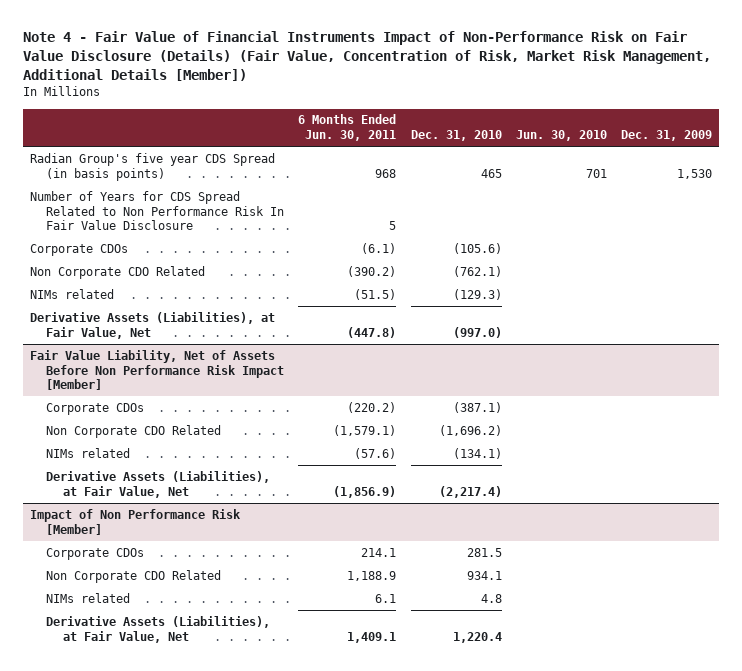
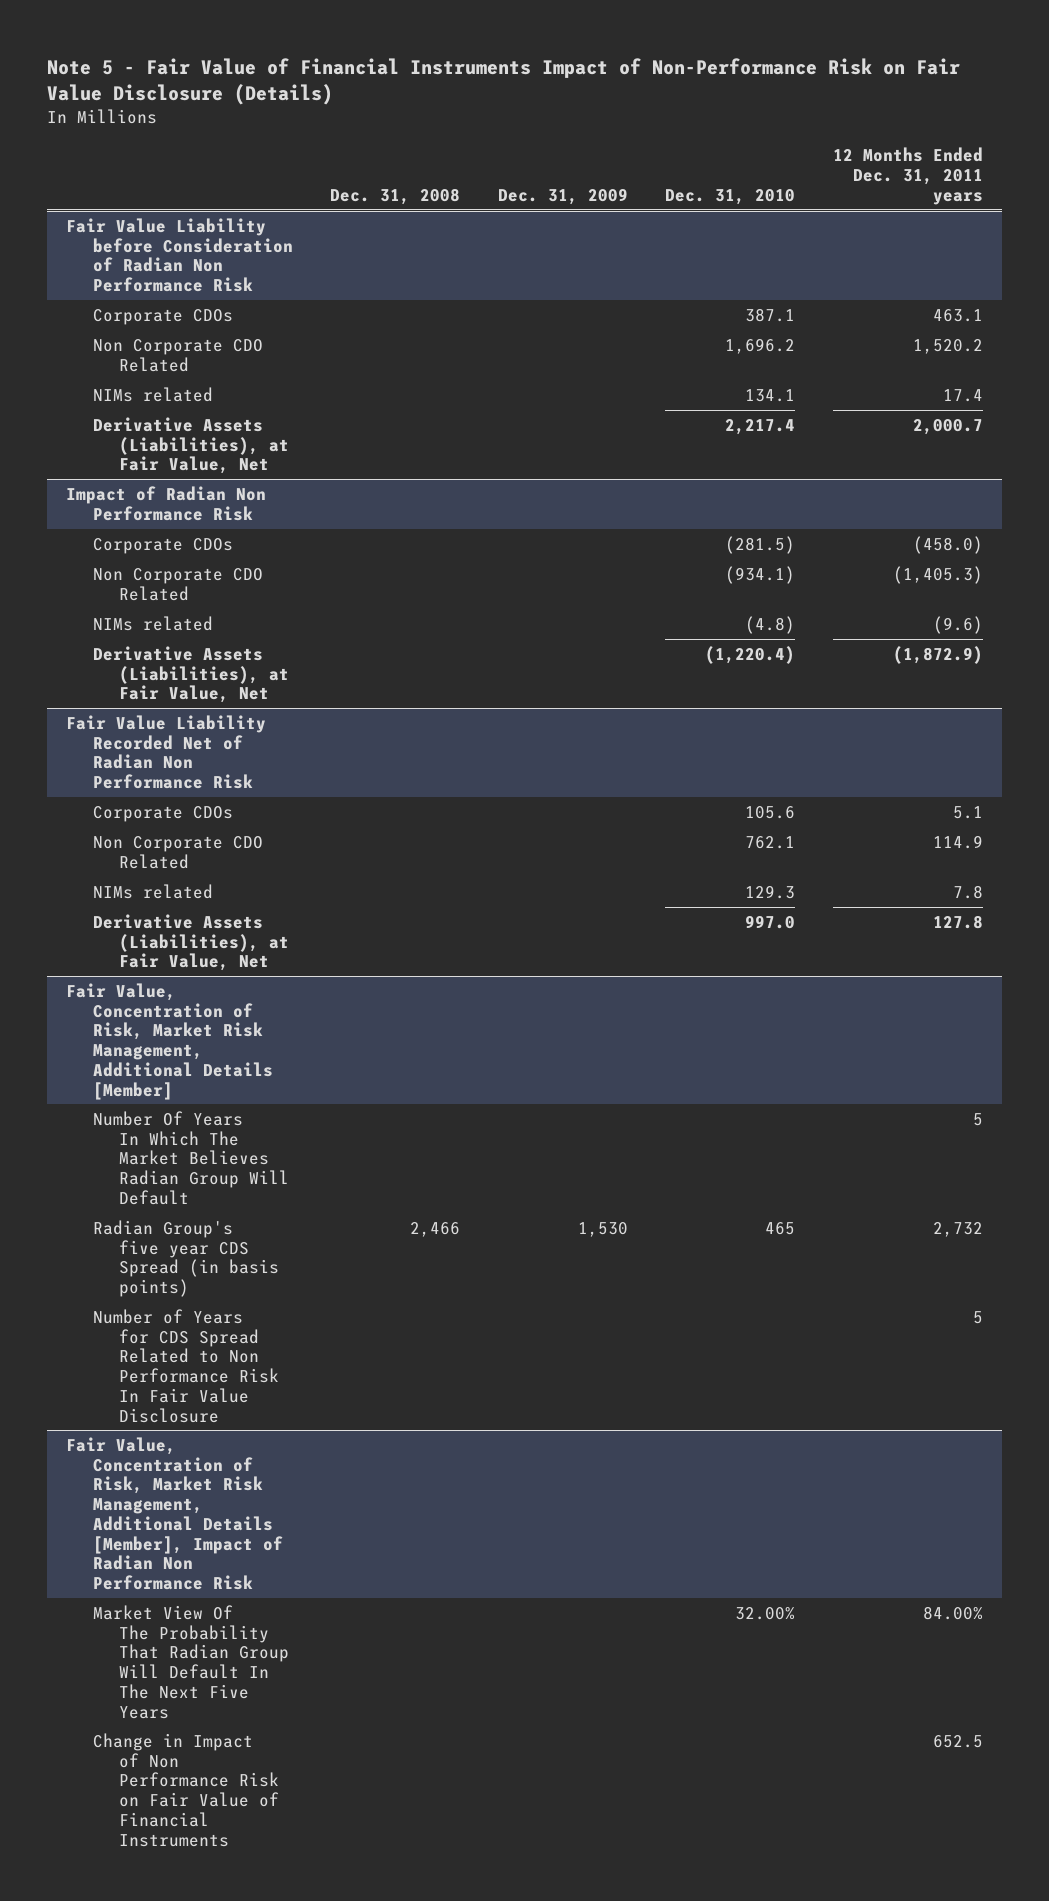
- Note 4 - Fair Value of Financial Instruments Impact of Non-Performance Risk on Fair Value Disclosure (Details) (Fair Value, Concentration of Risk, Market Risk Management, Additional Details [Member])
+ Note 5 - Fair Value of Financial Instruments Impact of Non-Performance Risk on Fair Value Disclosure (Details)
- | 6 Months Ended Jun. 30, 2011 | Dec. 31, 2010 | Jun. 30, 2010 | Dec. 31, 2009
+ | Dec. 31, 2008 | Dec. 31, 2009 | Dec. 31, 2010 | 12 Months Ended Dec. 31, 2011 years
+ Fair Value Liability before Consideration of Radian Non Performance Risk
+ Corporate CDOs | | | 387.1 | 463.1
+ Non Corporate CDO Related | | | 1,696.2 | 1,520.2
+ NIMs related | | | 134.1 | 17.4
+ Derivative Assets (Liabilities), at Fair Value, Net | | | 2,217.4 | 2,000.7
+ Impact of Radian Non Performance Risk
+ Corporate CDOs | | | (281.5) | (458.0)
+ Non Corporate CDO Related | | | (934.1) | (1,405.3)
+ NIMs related | | | (4.8) | (9.6)
+ Derivative Assets (Liabilities), at Fair Value, Net | | | (1,220.4) | (1,872.9)
+ Fair Value Liability Recorded Net of Radian Non Performance Risk
+ Corporate CDOs | | | 105.6 | 5.1
+ Non Corporate CDO Related | | | 762.1 | 114.9
+ NIMs related | | | 129.3 | 7.8
+ Derivative Assets (Liabilities), at Fair Value, Net | | | 997.0 | 127.8
+ Fair Value, Concentration of Risk, Market Risk Management, Additional Details [Member]
+ Number Of Years In Which The Market Believes Radian Group Will Default | | | | 5
- Corporate CDOs | (6.1) | (105.6) | |
- Non Corporate CDO Related | (390.2) | (762.1) | |
- NIMs related | (51.5) | (129.3) | |
- Derivative Assets (Liabilities), at Fair Value, Net | (447.8) | (997.0) | |
- Fair Value Liability, Net of Assets Before Non Performance Risk Impact [Member]
- Corporate CDOs | (220.2) | (387.1) | |
- Non Corporate CDO Related | (1,579.1) | (1,696.2) | |
- NIMs related | (57.6) | (134.1) | |
- Derivative Assets (Liabilities), at Fair Value, Net | (1,856.9) | (2,217.4) | |
- Impact of Non Performance Risk [Member]
- Corporate CDOs | 214.1 | 281.5 | |
- Non Corporate CDO Related | 1,188.9 | 934.1 | |
- NIMs related | 6.1 | 4.8 | |
- Derivative Assets (Liabilities), at Fair Value, Net | 1,409.1 | 1,220.4 | |
+ Fair Value, Concentration of Risk, Market Risk Management, Additional Details [Member], Impact of Radian Non Performance Risk
+ Market View Of The Probability That Radian Group Will Default In The Next Five Years | | | 32.00% | 84.00%
+ Change in Impact of Non Performance Risk on Fair Value of Financial Instruments | | | | 652.5

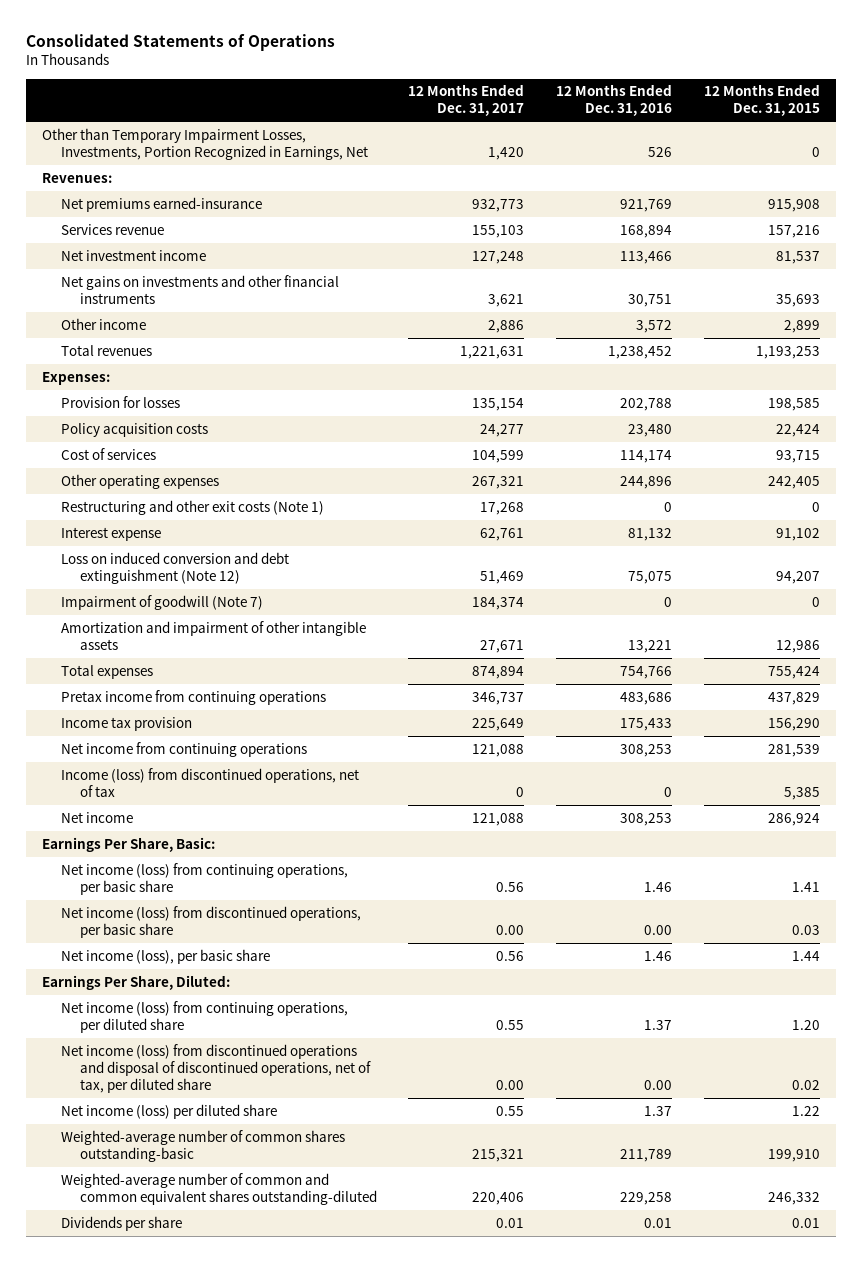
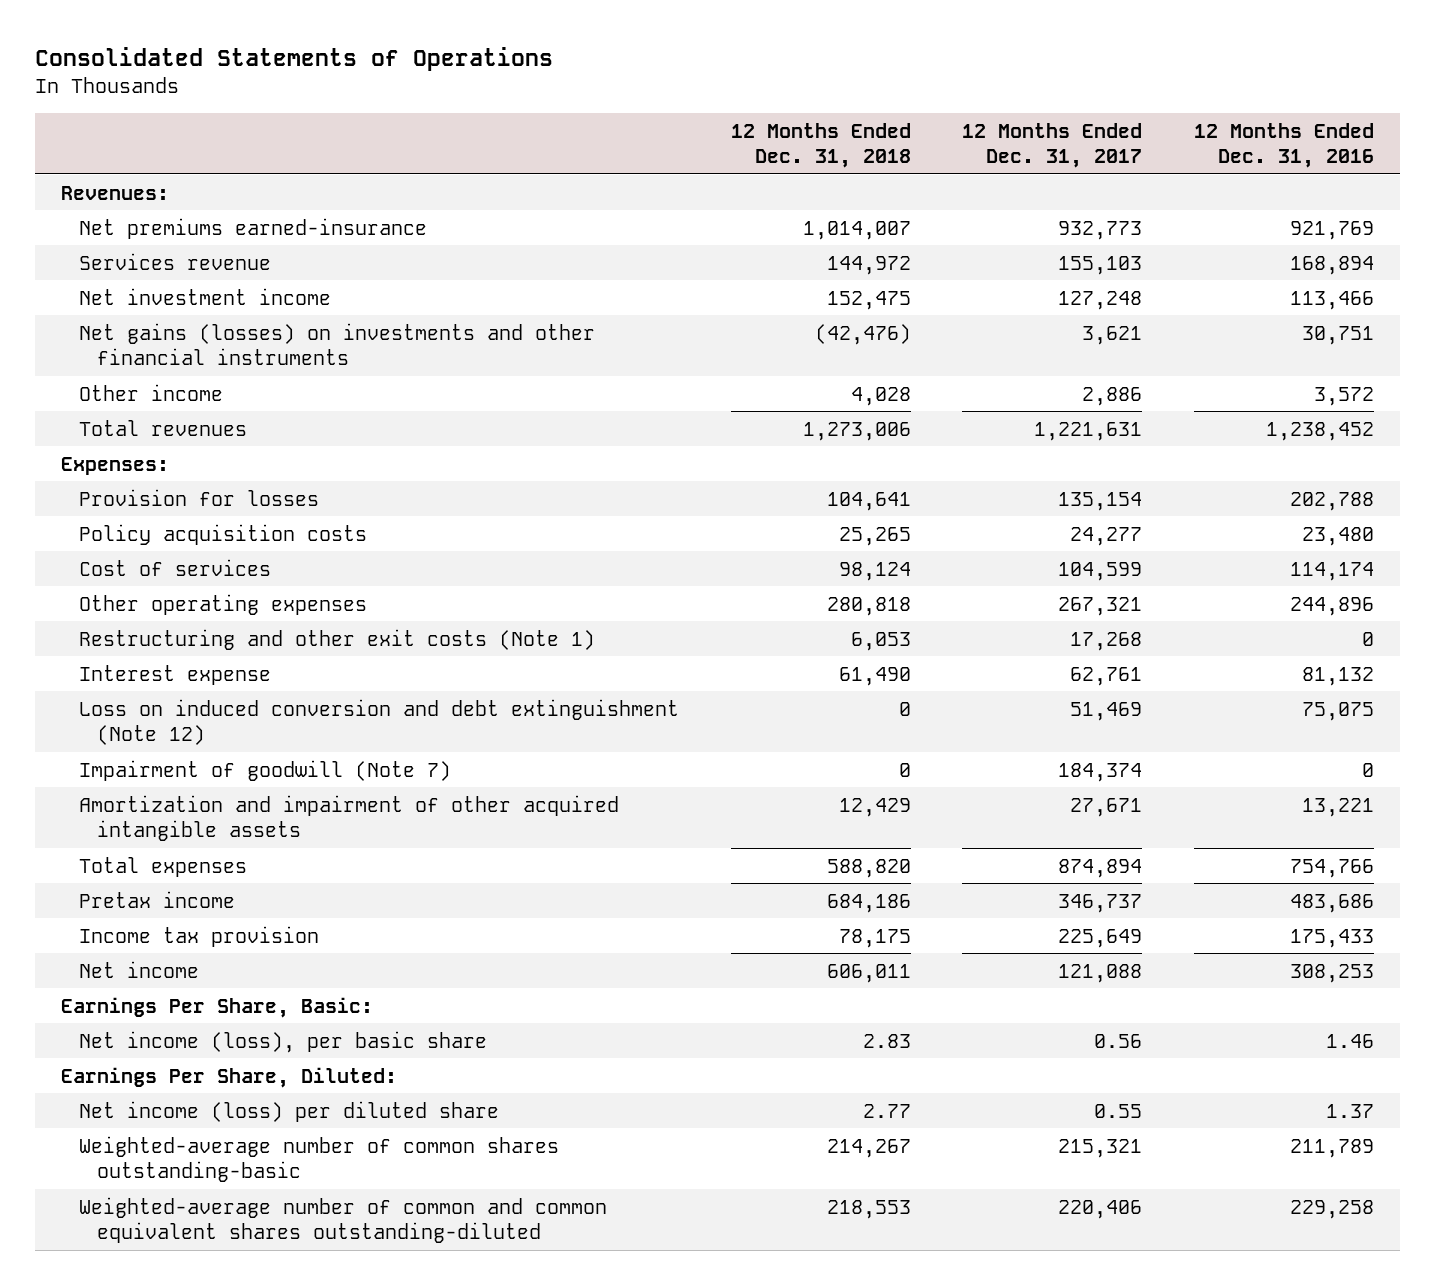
- | 12 Months Ended Dec. 31, 2017 | 12 Months Ended Dec. 31, 2016 | 12 Months Ended Dec. 31, 2015
+ | 12 Months Ended Dec. 31, 2018 | 12 Months Ended Dec. 31, 2017 | 12 Months Ended Dec. 31, 2016
- Other than Temporary Impairment Losses, Investments, Portion Recognized in Earnings, Net | 1,420 | 526 | 0
- Net gains on investments and other financial instruments | 3,621 | 30,751 | 35,693
+ Net gains (losses) on investments and other financial instruments | (42,476) | 3,621 | 30,751
- Amortization and impairment of other intangible assets | 27,671 | 13,221 | 12,986
+ Amortization and impairment of other acquired intangible assets | 12,429 | 27,671 | 13,221
- Pretax income from continuing operations | 346,737 | 483,686 | 437,829
+ Pretax income | 684,186 | 346,737 | 483,686
- Net income from continuing operations | 121,088 | 308,253 | 281,539
- Income (loss) from discontinued operations, net of tax | 0 | 0 | 5,385
- Net income (loss) from continuing operations, per basic share | 0.56 | 1.46 | 1.41
- Net income (loss) from discontinued operations, per basic share | 0.00 | 0.00 | 0.03
- Net income (loss) from continuing operations, per diluted share | 0.55 | 1.37 | 1.20
- Net income (loss) from discontinued operations and disposal of discontinued operations, net of tax, per diluted share | 0.00 | 0.00 | 0.02
- Dividends per share | 0.01 | 0.01 | 0.01

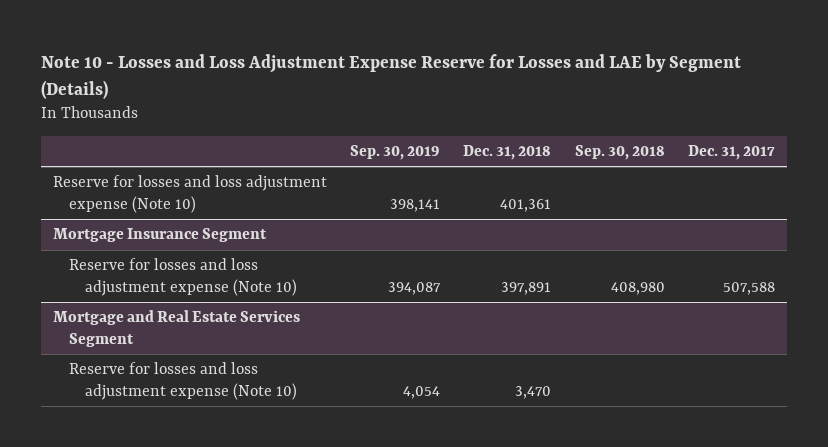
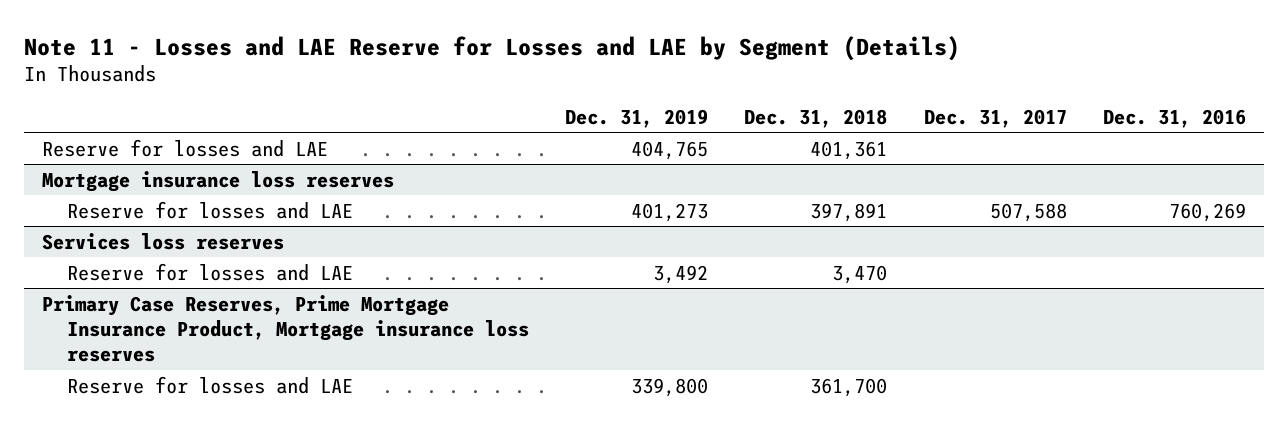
- Note 10 - Losses and Loss Adjustment Expense Reserve for Losses and LAE by Segment (Details)
+ Note 11 - Losses and LAE Reserve for Losses and LAE by Segment (Details)
- | Sep. 30, 2019 | Dec. 31, 2018 | Sep. 30, 2018 | Dec. 31, 2017
+ | Dec. 31, 2019 | Dec. 31, 2018 | Dec. 31, 2017 | Dec. 31, 2016
- Reserve for losses and loss adjustment expense (Note 10) | 398,141 | 401,361 | |
- Mortgage Insurance Segment
- Reserve for losses and loss adjustment expense (Note 10) | 394,087 | 397,891 | 408,980 | 507,588
- Mortgage and Real Estate Services Segment
- Reserve for losses and loss adjustment expense (Note 10) | 4,054 | 3,470 | |
+ Reserve for losses and LAE | 404,765 | 401,361 | |
+ Mortgage insurance loss reserves
+ Reserve for losses and LAE | 401,273 | 397,891 | 507,588 | 760,269
+ Services loss reserves
+ Reserve for losses and LAE | 3,492 | 3,470 | |
+ Primary Case Reserves, Prime Mortgage Insurance Product, Mortgage insurance loss reserves
+ Reserve for losses and LAE | 339,800 | 361,700 | |

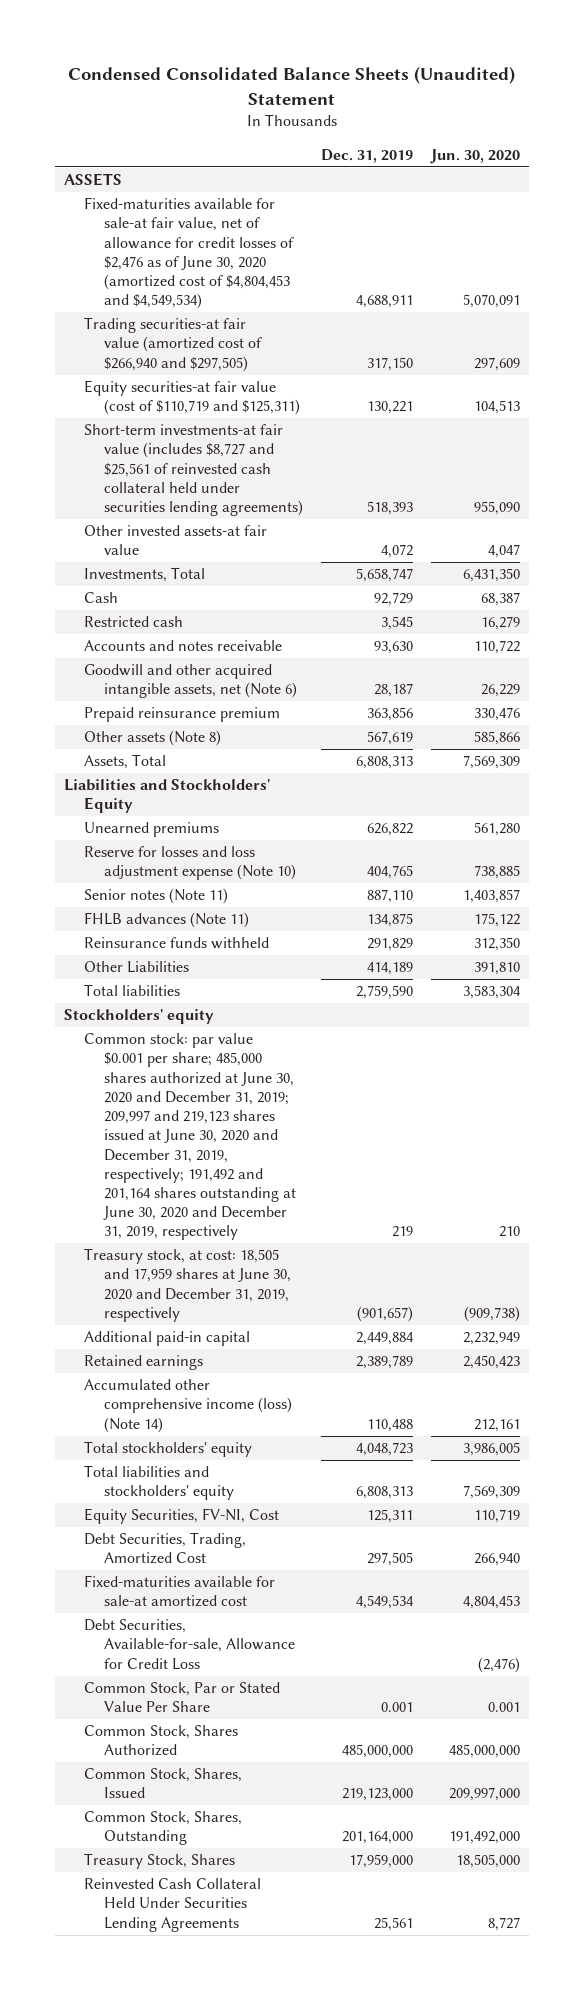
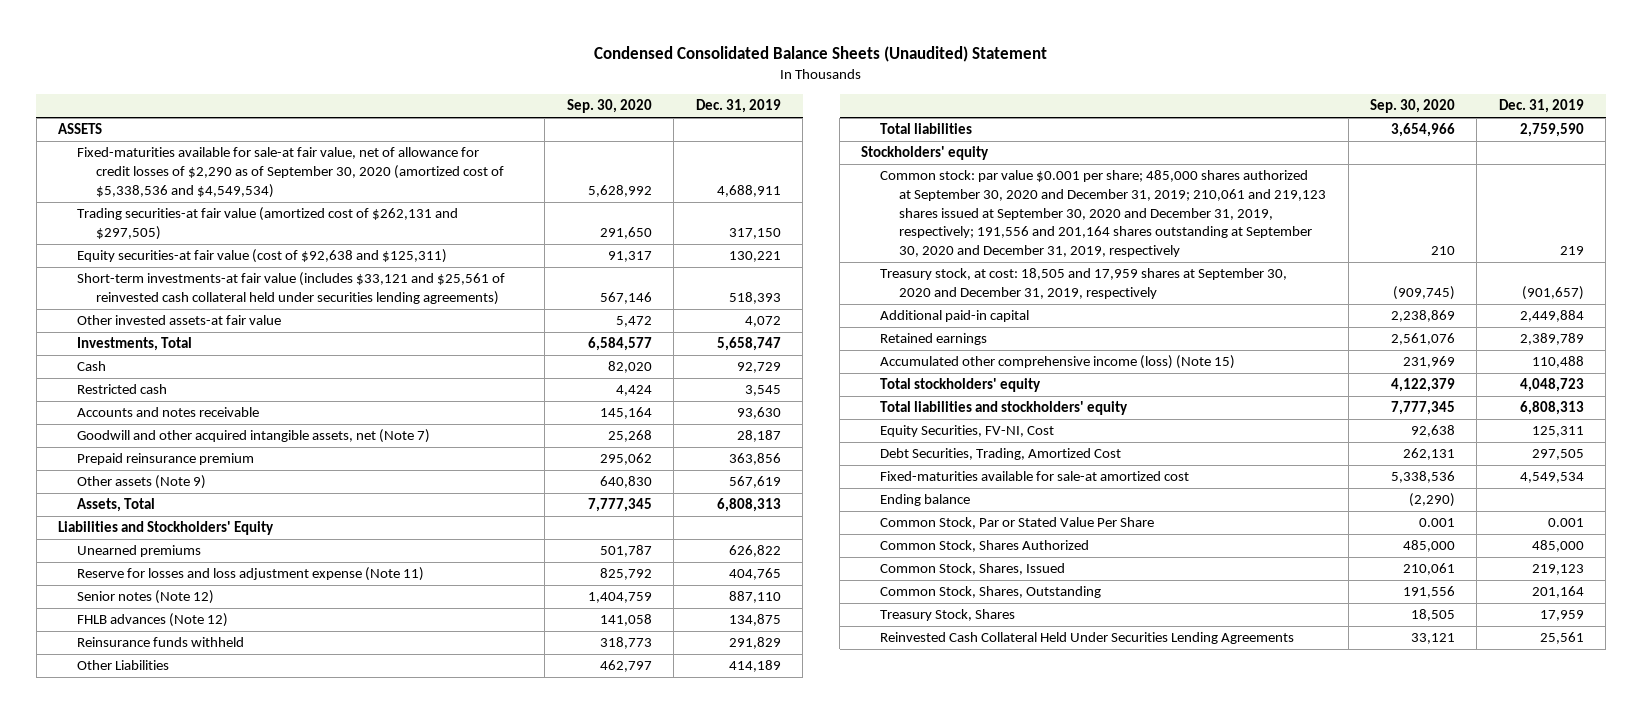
- | Dec. 31, 2019 | Jun. 30, 2020
+ | Sep. 30, 2020 | Dec. 31, 2019
- Fixed-maturities available for sale-at fair value, net of allowance for credit losses of $2,476 as of June 30, 2020 (amortized cost of $4,804,453 and $4,549,534) | 4,688,911 | 5,070,091
- Trading securities-at fair value (amortized cost of $266,940 and $297,505) | 317,150 | 297,609
- Equity securities-at fair value (cost of $110,719 and $125,311) | 130,221 | 104,513
- Short-term investments-at fair value (includes $8,727 and $25,561 of reinvested cash collateral held under securities lending agreements) | 518,393 | 955,090
+ Fixed-maturities available for sale-at fair value, net of allowance for credit losses of $2,290 as of September 30, 2020 (amortized cost of $5,338,536 and $4,549,534) | 5,628,992 | 4,688,911
+ Trading securities-at fair value (amortized cost of $262,131 and $297,505) | 291,650 | 317,150
+ Equity securities-at fair value (cost of $92,638 and $125,311) | 91,317 | 130,221
+ Short-term investments-at fair value (includes $33,121 and $25,561 of reinvested cash collateral held under securities lending agreements) | 567,146 | 518,393
- Goodwill and other acquired intangible assets, net (Note 6) | 28,187 | 26,229
+ Goodwill and other acquired intangible assets, net (Note 7) | 25,268 | 28,187
- Other assets (Note 8) | 567,619 | 585,866
+ Other assets (Note 9) | 640,830 | 567,619
- Reserve for losses and loss adjustment expense (Note 10) | 404,765 | 738,885
- Senior notes (Note 11) | 887,110 | 1,403,857
- FHLB advances (Note 11) | 134,875 | 175,122
+ Reserve for losses and loss adjustment expense (Note 11) | 825,792 | 404,765
+ Senior notes (Note 12) | 1,404,759 | 887,110
+ FHLB advances (Note 12) | 141,058 | 134,875
- Common stock: par value $0.001 per share; 485,000 shares authorized at June 30, 2020 and December 31, 2019; 209,997 and 219,123 shares issued at June 30, 2020 and December 31, 2019, respectively; 191,492 and 201,164 shares outstanding at June 30, 2020 and December 31, 2019, respectively | 219 | 210
- Treasury stock, at cost: 18,505 and 17,959 shares at June 30, 2020 and December 31, 2019, respectively | (901,657) | (909,738)
+ Common stock: par value $0.001 per share; 485,000 shares authorized at September 30, 2020 and December 31, 2019; 210,061 and 219,123 shares issued at September 30, 2020 and December 31, 2019, respectively; 191,556 and 201,164 shares outstanding at September 30, 2020 and December 31, 2019, respectively | 210 | 219
+ Treasury stock, at cost: 18,505 and 17,959 shares at September 30, 2020 and December 31, 2019, respectively | (909,745) | (901,657)
- Accumulated other comprehensive income (loss) (Note 14) | 110,488 | 212,161
+ Accumulated other comprehensive income (loss) (Note 15) | 231,969 | 110,488
- Debt Securities, Available-for-sale, Allowance for Credit Loss | | (2,476)
+ Ending balance | (2,290) |
- Common Stock, Shares Authorized | 485,000,000 | 485,000,000
- Common Stock, Shares, Issued | 219,123,000 | 209,997,000
- Common Stock, Shares, Outstanding | 201,164,000 | 191,492,000
- Treasury Stock, Shares | 17,959,000 | 18,505,000
+ Common Stock, Shares Authorized | 485,000 | 485,000
+ Common Stock, Shares, Issued | 210,061 | 219,123
+ Common Stock, Shares, Outstanding | 191,556 | 201,164
+ Treasury Stock, Shares | 18,505 | 17,959

